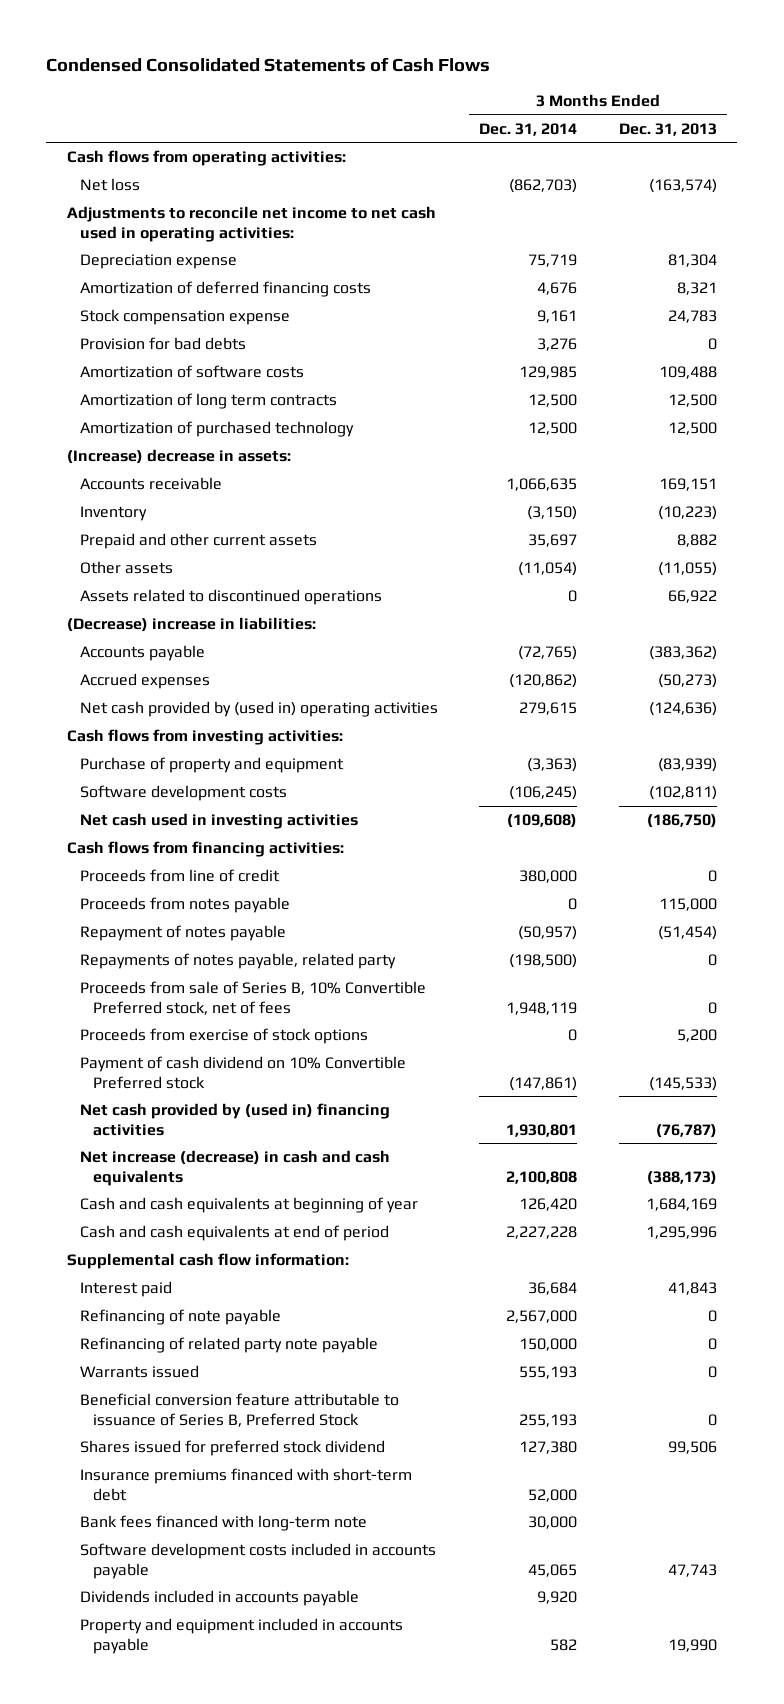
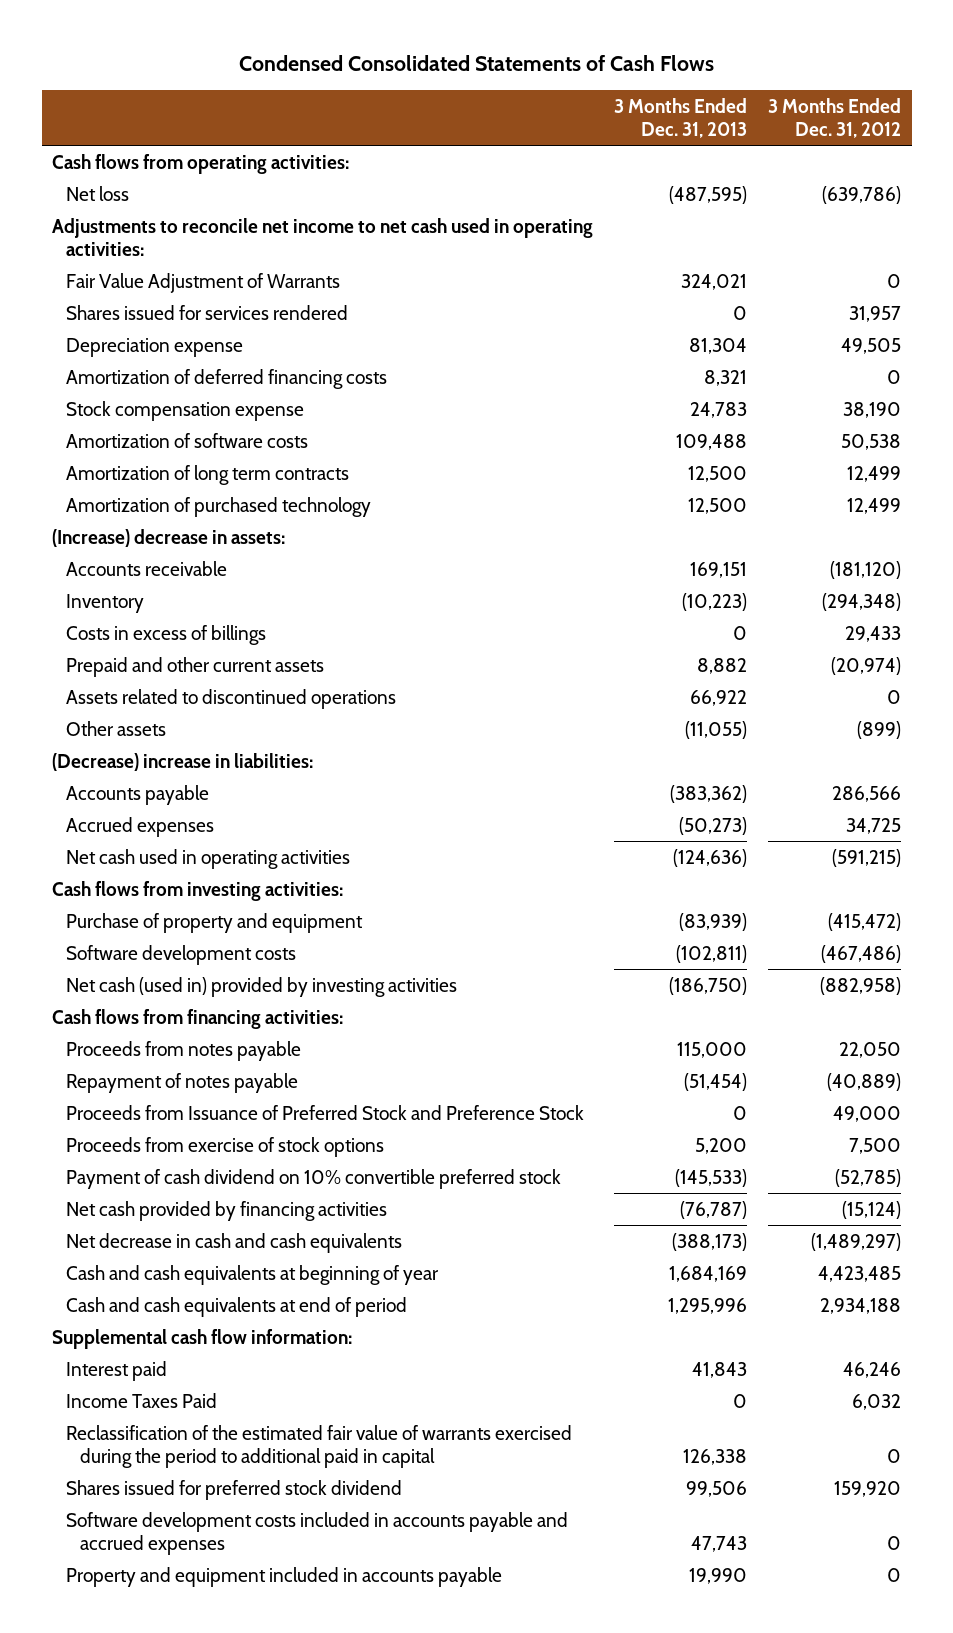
- | 3 Months Ended Dec. 31, 2014 | 3 Months Ended Dec. 31, 2013
+ | 3 Months Ended Dec. 31, 2013 | 3 Months Ended Dec. 31, 2012
- Net loss | (862,703) | (163,574)
+ Net loss | (487,595) | (639,786)
+ Fair Value Adjustment of Warrants | 324,021 | 0
+ Shares issued for services rendered | 0 | 31,957
- Provision for bad debts | 3,276 | 0
+ Costs in excess of billings | 0 | 29,433
moved down: Other assets | (11,055) | (899)
- Net cash provided by (used in) operating activities | 279,615 | (124,636)
+ Net cash used in operating activities | (124,636) | (591,215)
- Net cash used in investing activities | (109,608) | (186,750)
+ Net cash (used in) provided by investing activities | (186,750) | (882,958)
- Proceeds from line of credit | 380,000 | 0
- Repayments of notes payable, related party | (198,500) | 0
- Proceeds from sale of Series B, 10% Convertible Preferred stock, net of fees | 1,948,119 | 0
+ Proceeds from Issuance of Preferred Stock and Preference Stock | 0 | 49,000
- Payment of cash dividend on 10% Convertible Preferred stock | (147,861) | (145,533)
- Net cash provided by (used in) financing activities | 1,930,801 | (76,787)
- Net increase (decrease) in cash and cash equivalents | 2,100,808 | (388,173)
+ Payment of cash dividend on 10% convertible preferred stock | (145,533) | (52,785)
+ Net cash provided by financing activities | (76,787) | (15,124)
+ Net decrease in cash and cash equivalents | (388,173) | (1,489,297)
- Refinancing of note payable | 2,567,000 | 0
- Refinancing of related party note payable | 150,000 | 0
- Warrants issued | 555,193 | 0
- Beneficial conversion feature attributable to issuance of Series B, Preferred Stock | 255,193 | 0
+ Income Taxes Paid | 0 | 6,032
+ Reclassification of the estimated fair value of warrants exercised during the period to additional paid in capital | 126,338 | 0
- Insurance premiums financed with short-term debt | 52,000 |
- Bank fees financed with long-term note | 30,000 |
- Software development costs included in accounts payable | 45,065 | 47,743
- Dividends included in accounts payable | 9,920 |
+ Software development costs included in accounts payable and accrued expenses | 47,743 | 0

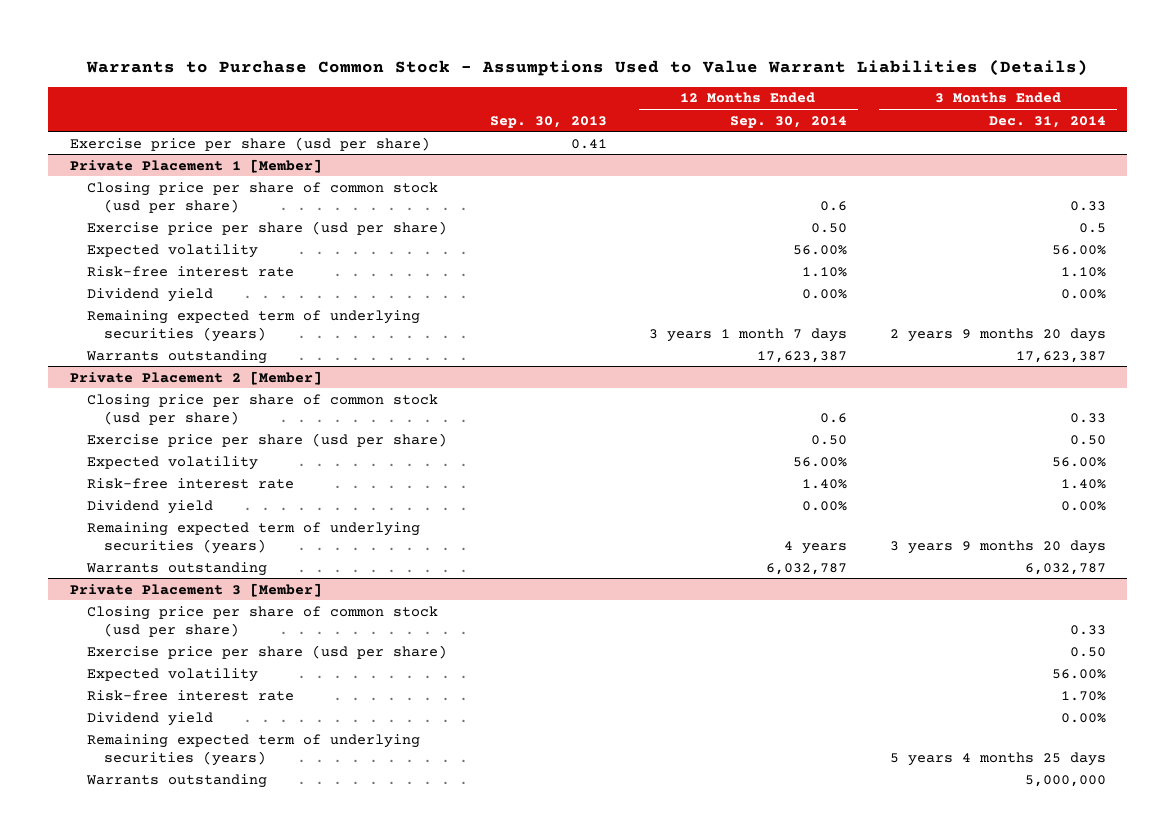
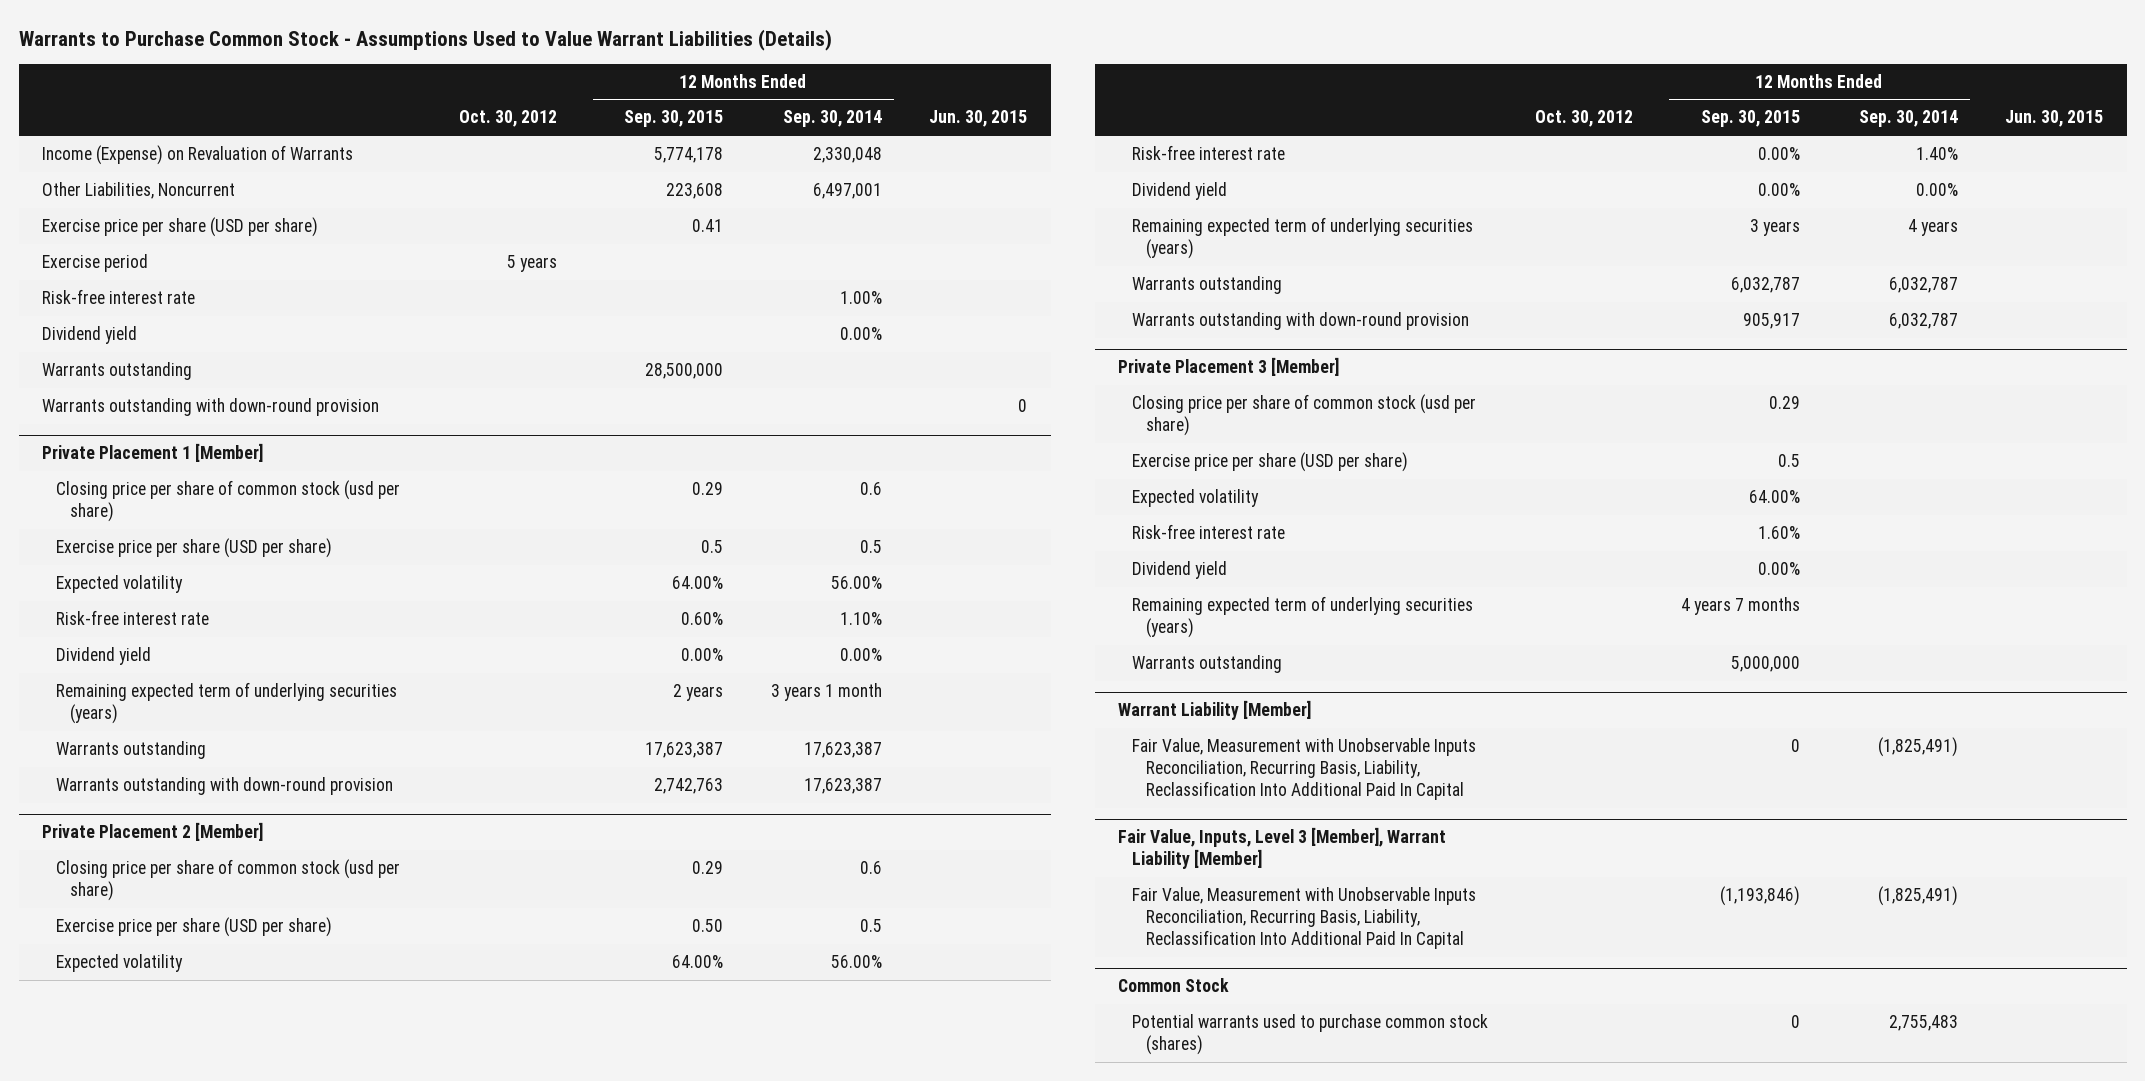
- | Sep. 30, 2013 | 12 Months Ended Sep. 30, 2014 | 3 Months Ended Dec. 31, 2014
+ | Oct. 30, 2012 | 12 Months Ended Sep. 30, 2015 | 12 Months Ended Sep. 30, 2014 | Jun. 30, 2015
- Exercise price per share (usd per share) | 0.41 | |
+ Income (Expense) on Revaluation of Warrants | | 5,774,178 | 2,330,048 |
+ Other Liabilities, Noncurrent | | 223,608 | 6,497,001 |
+ Exercise price per share (USD per share) | | 0.41 | |
+ Exercise period | 5 years | | |
+ Risk-free interest rate | | | 1.00% |
+ Dividend yield | | | 0.00% |
+ Warrants outstanding | | 28,500,000 | |
+ Warrants outstanding with down-round provision | | | | 0
@ Private Placement 1 [Member]
- Exercise price per share (usd per share) | | 0.50 | 0.5
+ Exercise price per share (USD per share) | | 0.5 | 0.5 |
- Remaining expected term of underlying securities (years) | | 3 years 1 month 7 days | 2 years 9 months 20 days
+ Remaining expected term of underlying securities (years) | | 2 years | 3 years 1 month |
+ Warrants outstanding with down-round provision | | 2,742,763 | 17,623,387 |
@ Private Placement 2 [Member]
- Exercise price per share (usd per share) | | 0.50 | 0.50
+ Exercise price per share (USD per share) | | 0.50 | 0.5 |
+ Warrants outstanding with down-round provision | | 905,917 | 6,032,787 |
@ Private Placement 3 [Member]
- Exercise price per share (usd per share) | | | 0.50
+ Exercise price per share (USD per share) | | 0.5 | |
+ Warrant Liability [Member]
+ Fair Value, Measurement with Unobservable Inputs Reconciliation, Recurring Basis, Liability, Reclassification Into Additional Paid In Capital | | 0 | (1,825,491) |
+ Fair Value, Inputs, Level 3 [Member], Warrant Liability [Member]
+ Fair Value, Measurement with Unobservable Inputs Reconciliation, Recurring Basis, Liability, Reclassification Into Additional Paid In Capital | | (1,193,846) | (1,825,491) |
+ Common Stock
+ Potential warrants used to purchase common stock (shares) | | 0 | 2,755,483 |

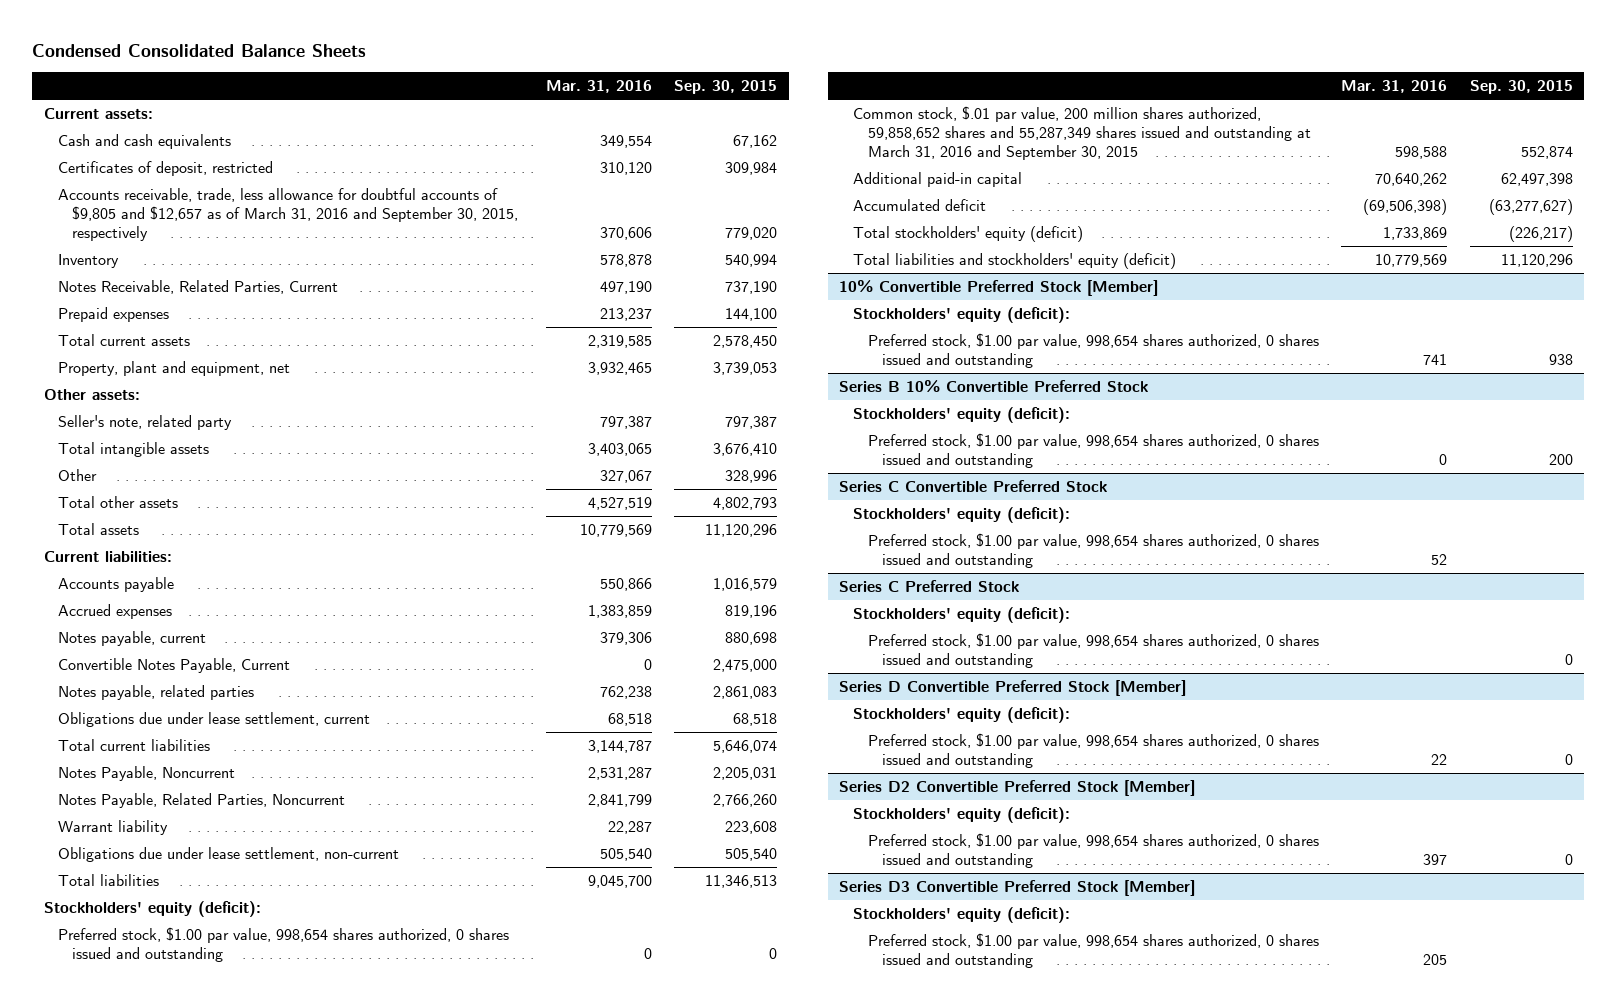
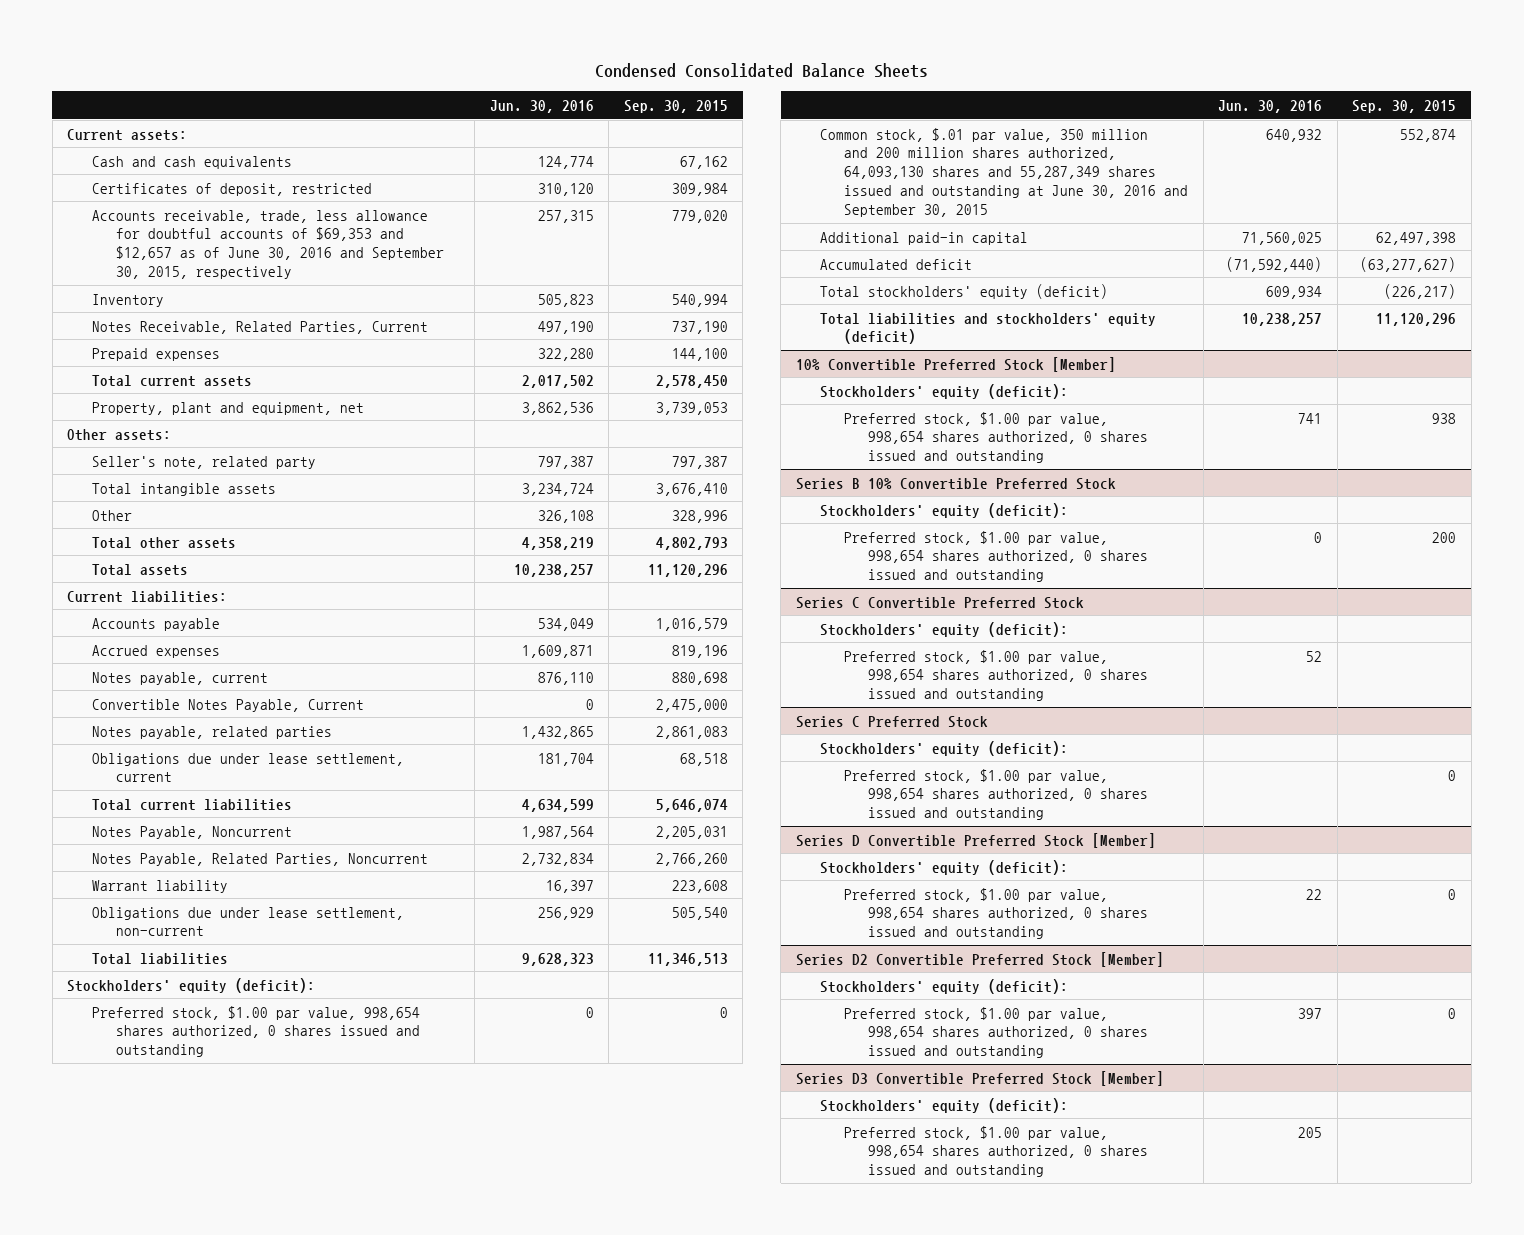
- | Mar. 31, 2016 | Sep. 30, 2015
+ | Jun. 30, 2016 | Sep. 30, 2015
- Accounts receivable, trade, less allowance for doubtful accounts of $9,805 and $12,657 as of March 31, 2016 and September 30, 2015, respectively | 370,606 | 779,020
+ Accounts receivable, trade, less allowance for doubtful accounts of $69,353 and $12,657 as of June 30, 2016 and September 30, 2015, respectively | 257,315 | 779,020
- Common stock, $.01 par value, 200 million shares authorized, 59,858,652 shares and 55,287,349 shares issued and outstanding at March 31, 2016 and September 30, 2015 | 598,588 | 552,874
+ Common stock, $.01 par value, 350 million and 200 million shares authorized, 64,093,130 shares and 55,287,349 shares issued and outstanding at June 30, 2016 and September 30, 2015 | 640,932 | 552,874

